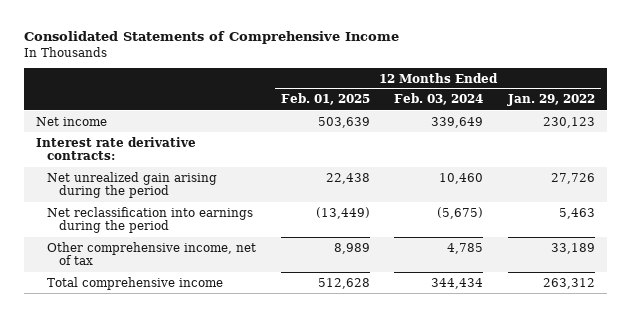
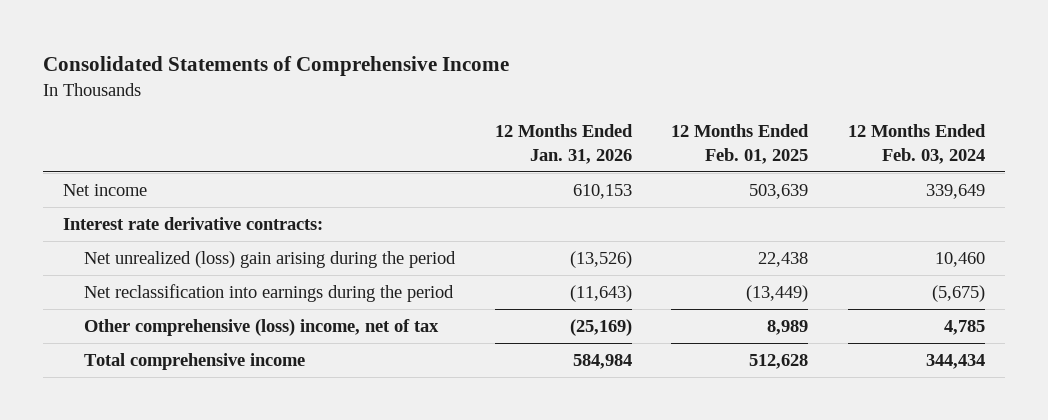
- | 12 Months Ended Feb. 01, 2025 | 12 Months Ended Feb. 03, 2024 | 12 Months Ended Jan. 29, 2022
+ | 12 Months Ended Jan. 31, 2026 | 12 Months Ended Feb. 01, 2025 | 12 Months Ended Feb. 03, 2024
- Net unrealized gain arising during the period | 22,438 | 10,460 | 27,726
+ Net unrealized (loss) gain arising during the period | (13,526) | 22,438 | 10,460
- Other comprehensive income, net of tax | 8,989 | 4,785 | 33,189
+ Other comprehensive (loss) income, net of tax | (25,169) | 8,989 | 4,785

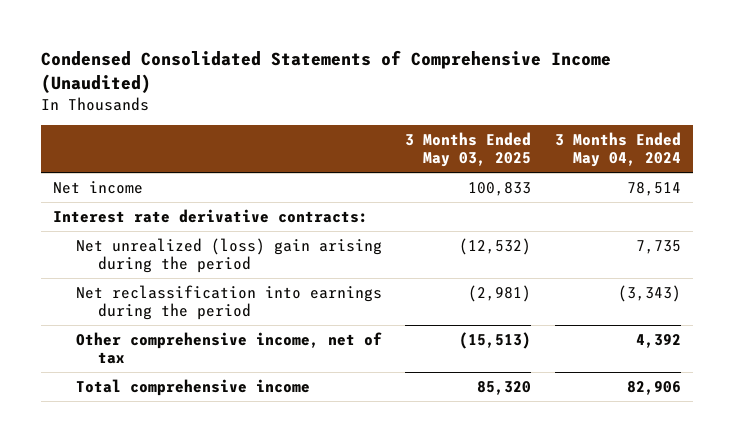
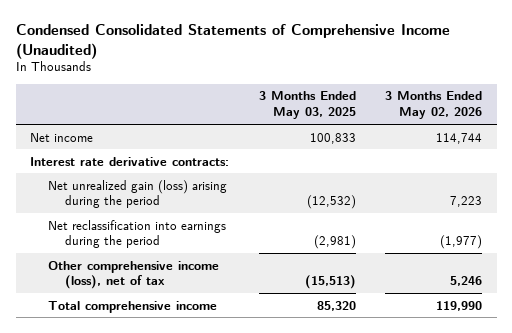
- | 3 Months Ended May 03, 2025 | 3 Months Ended May 04, 2024
+ | 3 Months Ended May 03, 2025 | 3 Months Ended May 02, 2026
- Net unrealized (loss) gain arising during the period | (12,532) | 7,735
+ Net unrealized gain (loss) arising during the period | (12,532) | 7,223
- Other comprehensive income, net of tax | (15,513) | 4,392
+ Other comprehensive income (loss), net of tax | (15,513) | 5,246

